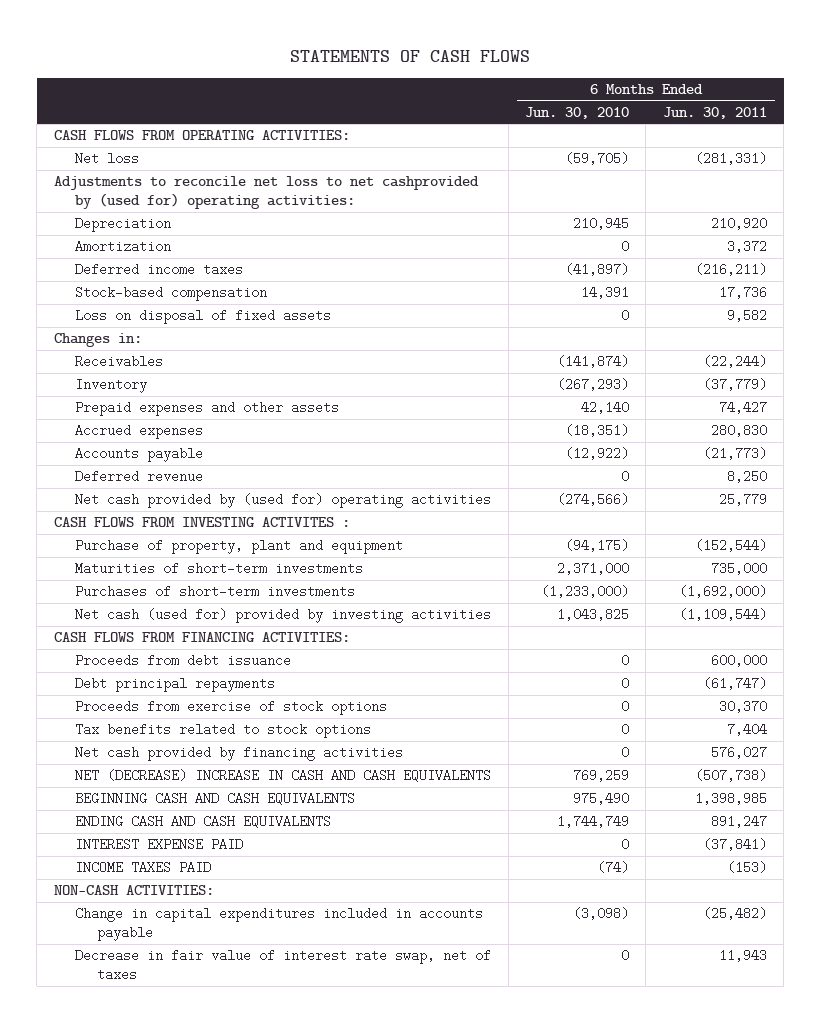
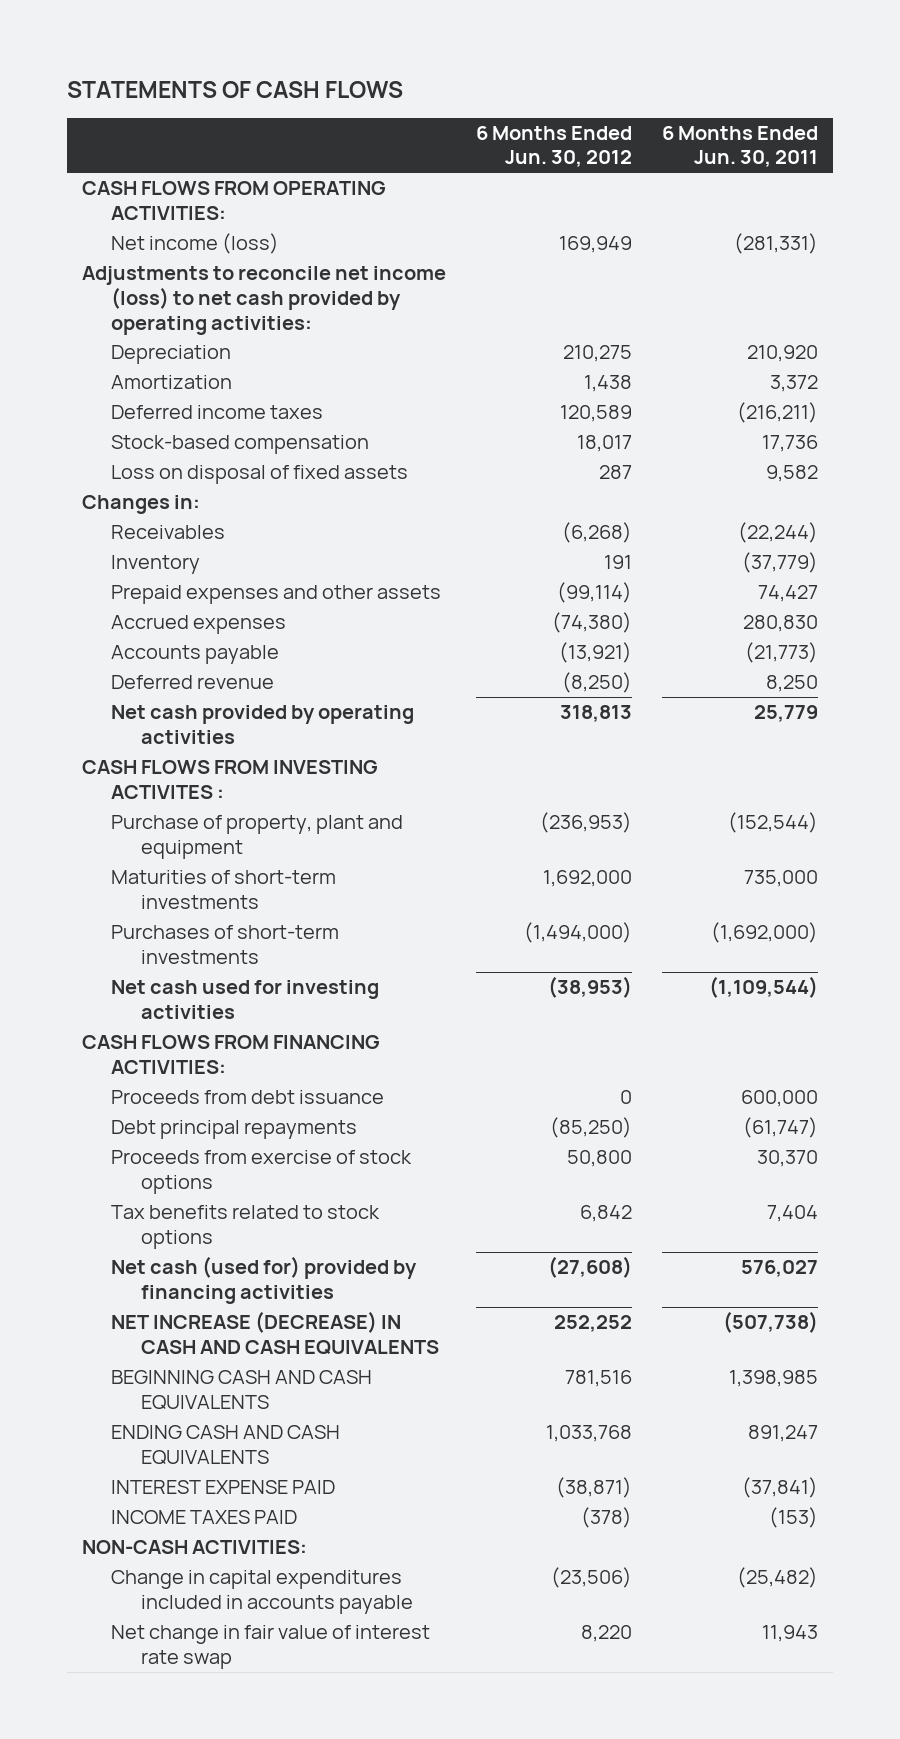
- | 6 Months Ended Jun. 30, 2010 | 6 Months Ended Jun. 30, 2011
+ | 6 Months Ended Jun. 30, 2012 | 6 Months Ended Jun. 30, 2011
- Net loss | (59,705) | (281,331)
- Adjustments to reconcile net loss to net cashprovided by (used for) operating activities:
+ Net income (loss) | 169,949 | (281,331)
+ Adjustments to reconcile net income (loss) to net cash provided by operating activities:
- Net cash provided by (used for) operating activities | (274,566) | 25,779
+ Net cash provided by operating activities | 318,813 | 25,779
- Net cash (used for) provided by investing activities | 1,043,825 | (1,109,544)
+ Net cash used for investing activities | (38,953) | (1,109,544)
- Net cash provided by financing activities | 0 | 576,027
- NET (DECREASE) INCREASE IN CASH AND CASH EQUIVALENTS | 769,259 | (507,738)
+ Net cash (used for) provided by financing activities | (27,608) | 576,027
+ NET INCREASE (DECREASE) IN CASH AND CASH EQUIVALENTS | 252,252 | (507,738)
- Decrease in fair value of interest rate swap, net of taxes | 0 | 11,943
+ Net change in fair value of interest rate swap | 8,220 | 11,943

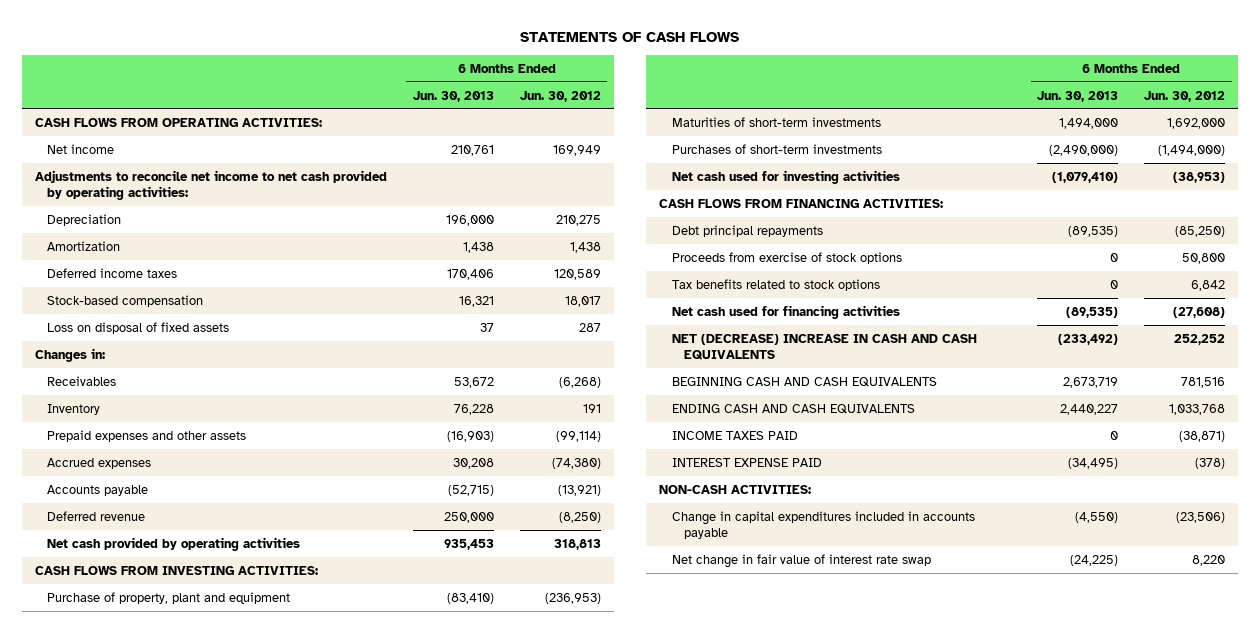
- | 6 Months Ended Jun. 30, 2012 | 6 Months Ended Jun. 30, 2011
+ | 6 Months Ended Jun. 30, 2013 | 6 Months Ended Jun. 30, 2012
- Net income (loss) | 169,949 | (281,331)
- Adjustments to reconcile net income (loss) to net cash provided by operating activities:
+ Net income | 210,761 | 169,949
+ Adjustments to reconcile net income to net cash provided by operating activities:
- CASH FLOWS FROM INVESTING ACTIVITES :
+ CASH FLOWS FROM INVESTING ACTIVITIES:
- Proceeds from debt issuance | 0 | 600,000
- Net cash (used for) provided by financing activities | (27,608) | 576,027
- NET INCREASE (DECREASE) IN CASH AND CASH EQUIVALENTS | 252,252 | (507,738)
+ Net cash used for financing activities | (89,535) | (27,608)
+ NET (DECREASE) INCREASE IN CASH AND CASH EQUIVALENTS | (233,492) | 252,252
- INTEREST EXPENSE PAID | (38,871) | (37,841)
- INCOME TAXES PAID | (378) | (153)
+ INCOME TAXES PAID | 0 | (38,871)
+ INTEREST EXPENSE PAID | (34,495) | (378)

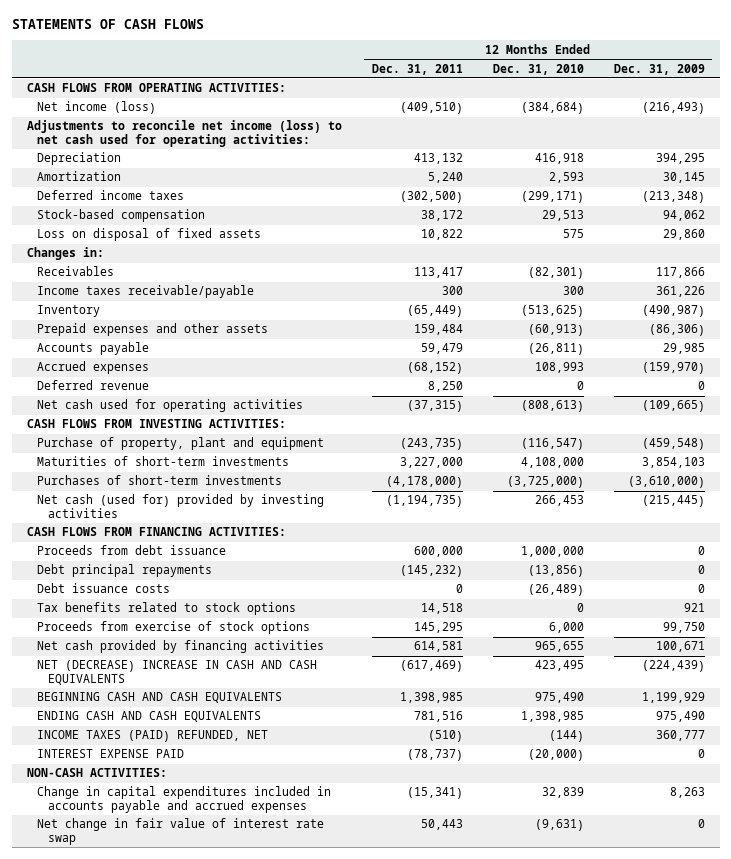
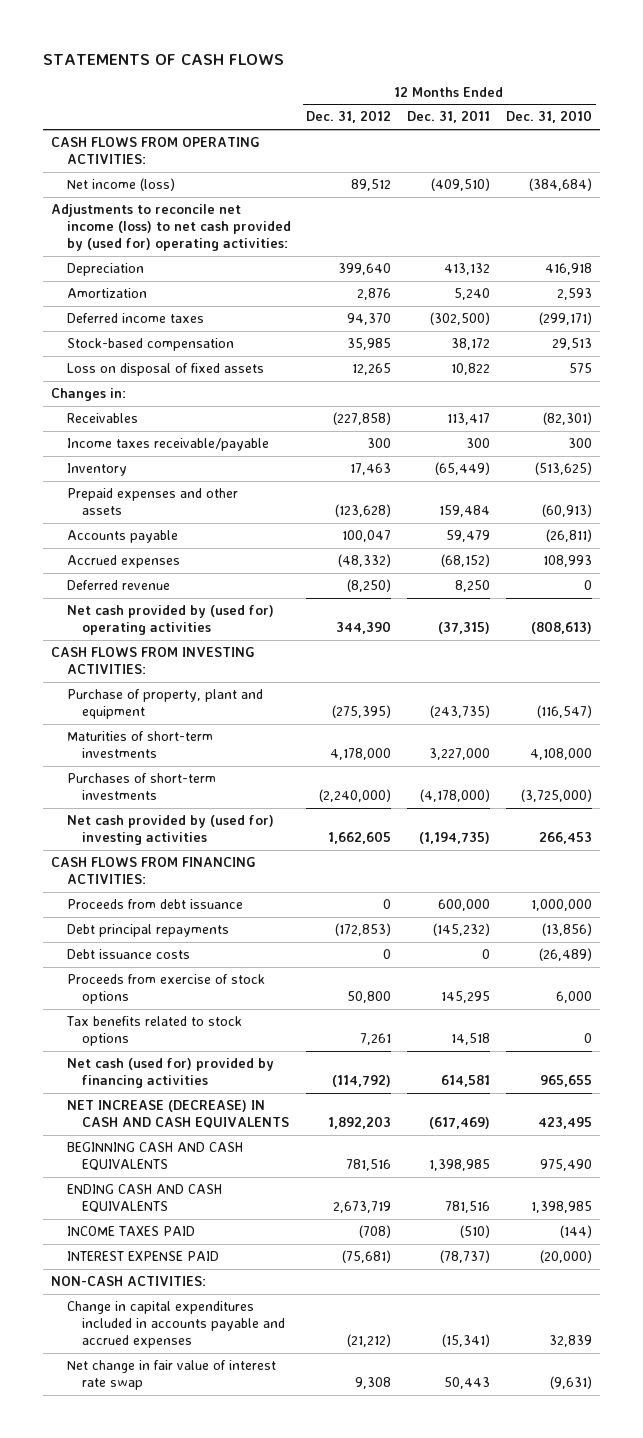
- | 12 Months Ended Dec. 31, 2011 | 12 Months Ended Dec. 31, 2010 | 12 Months Ended Dec. 31, 2009
+ | 12 Months Ended Dec. 31, 2012 | 12 Months Ended Dec. 31, 2011 | 12 Months Ended Dec. 31, 2010
- Adjustments to reconcile net income (loss) to net cash used for operating activities:
+ Adjustments to reconcile net income (loss) to net cash provided by (used for) operating activities:
- Net cash used for operating activities | (37,315) | (808,613) | (109,665)
+ Net cash provided by (used for) operating activities | 344,390 | (37,315) | (808,613)
- Net cash (used for) provided by investing activities | (1,194,735) | 266,453 | (215,445)
+ Net cash provided by (used for) investing activities | 1,662,605 | (1,194,735) | 266,453
- Net cash provided by financing activities | 614,581 | 965,655 | 100,671
- NET (DECREASE) INCREASE IN CASH AND CASH EQUIVALENTS | (617,469) | 423,495 | (224,439)
moved down: Tax benefits related to stock options | 7,261 | 14,518 | 0
+ Net cash (used for) provided by financing activities | (114,792) | 614,581 | 965,655
+ NET INCREASE (DECREASE) IN CASH AND CASH EQUIVALENTS | 1,892,203 | (617,469) | 423,495
- INCOME TAXES (PAID) REFUNDED, NET | (510) | (144) | 360,777
+ INCOME TAXES PAID | (708) | (510) | (144)

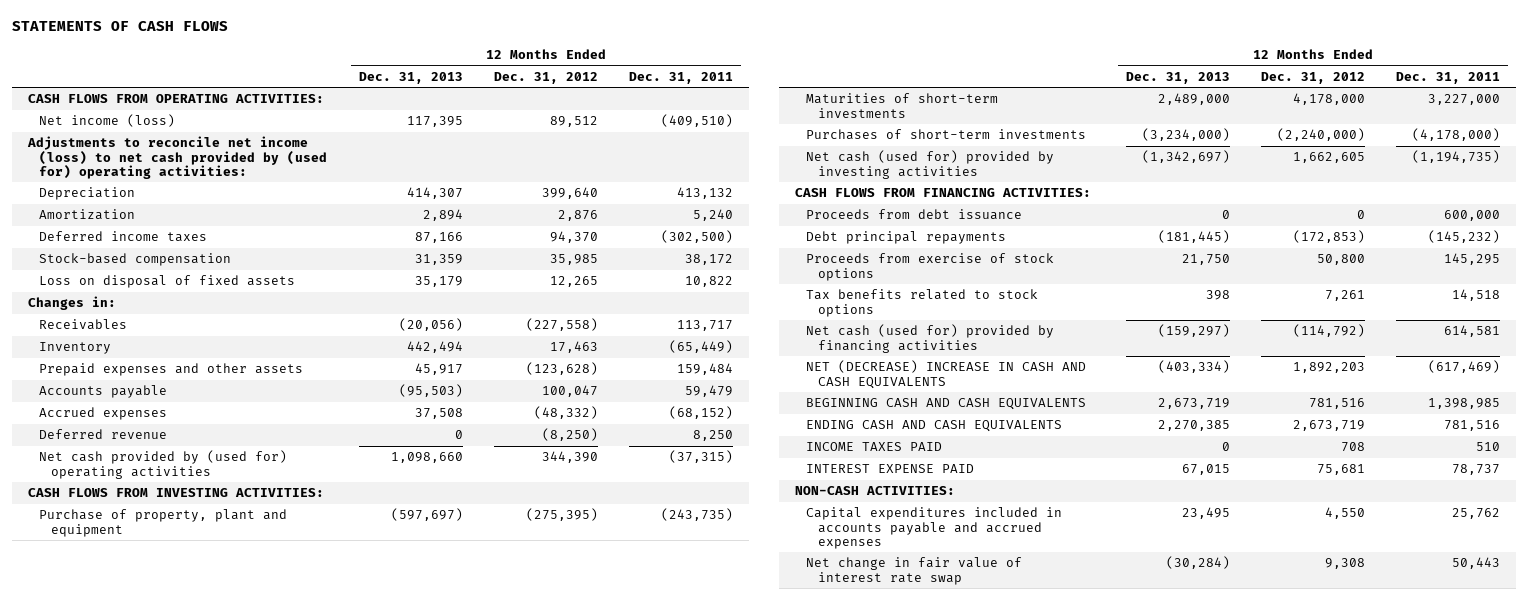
- | 12 Months Ended Dec. 31, 2012 | 12 Months Ended Dec. 31, 2011 | 12 Months Ended Dec. 31, 2010
+ | 12 Months Ended Dec. 31, 2013 | 12 Months Ended Dec. 31, 2012 | 12 Months Ended Dec. 31, 2011
- Receivables | (227,858) | 113,417 | (82,301)
- Income taxes receivable/payable | 300 | 300 | 300
+ Receivables | (20,056) | (227,558) | 113,717
- Net cash provided by (used for) investing activities | 1,662,605 | (1,194,735) | 266,453
+ Net cash (used for) provided by investing activities | (1,342,697) | 1,662,605 | (1,194,735)
- Debt issuance costs | 0 | 0 | (26,489)
- NET INCREASE (DECREASE) IN CASH AND CASH EQUIVALENTS | 1,892,203 | (617,469) | 423,495
+ NET (DECREASE) INCREASE IN CASH AND CASH EQUIVALENTS | (403,334) | 1,892,203 | (617,469)
- INCOME TAXES PAID | (708) | (510) | (144)
- INTEREST EXPENSE PAID | (75,681) | (78,737) | (20,000)
+ INCOME TAXES PAID | 0 | 708 | 510
+ INTEREST EXPENSE PAID | 67,015 | 75,681 | 78,737
- Change in capital expenditures included in accounts payable and accrued expenses | (21,212) | (15,341) | 32,839
+ Capital expenditures included in accounts payable and accrued expenses | 23,495 | 4,550 | 25,762

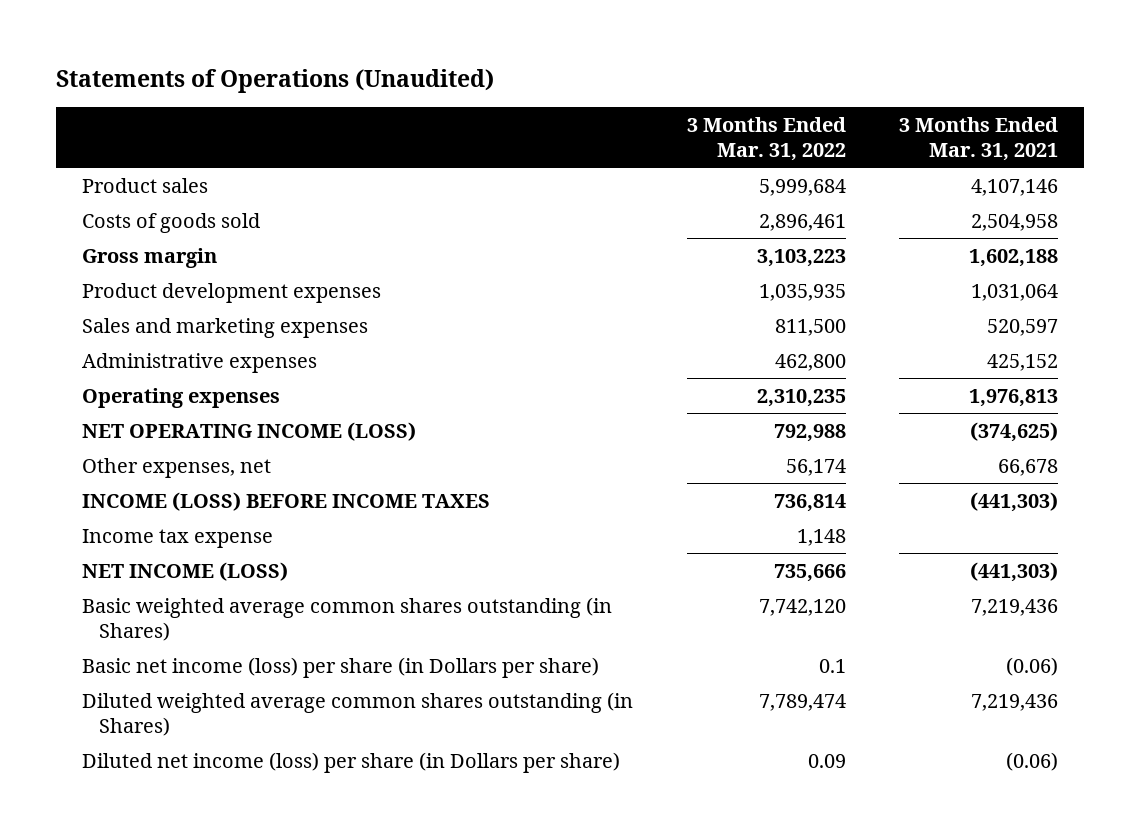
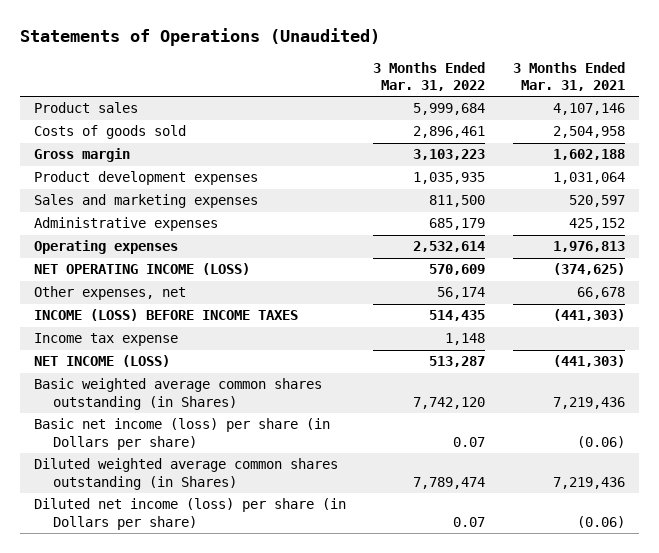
- Administrative expenses | 462,800 | 425,152
- Operating expenses | 2,310,235 | 1,976,813
- NET OPERATING INCOME (LOSS) | 792,988 | (374,625)
+ Administrative expenses | 685,179 | 425,152
+ Operating expenses | 2,532,614 | 1,976,813
+ NET OPERATING INCOME (LOSS) | 570,609 | (374,625)
- INCOME (LOSS) BEFORE INCOME TAXES | 736,814 | (441,303)
+ INCOME (LOSS) BEFORE INCOME TAXES | 514,435 | (441,303)
- NET INCOME (LOSS) | 735,666 | (441,303)
+ NET INCOME (LOSS) | 513,287 | (441,303)
- Basic net income (loss) per share (in Dollars per share) | 0.1 | (0.06)
+ Basic net income (loss) per share (in Dollars per share) | 0.07 | (0.06)
- Diluted net income (loss) per share (in Dollars per share) | 0.09 | (0.06)
+ Diluted net income (loss) per share (in Dollars per share) | 0.07 | (0.06)

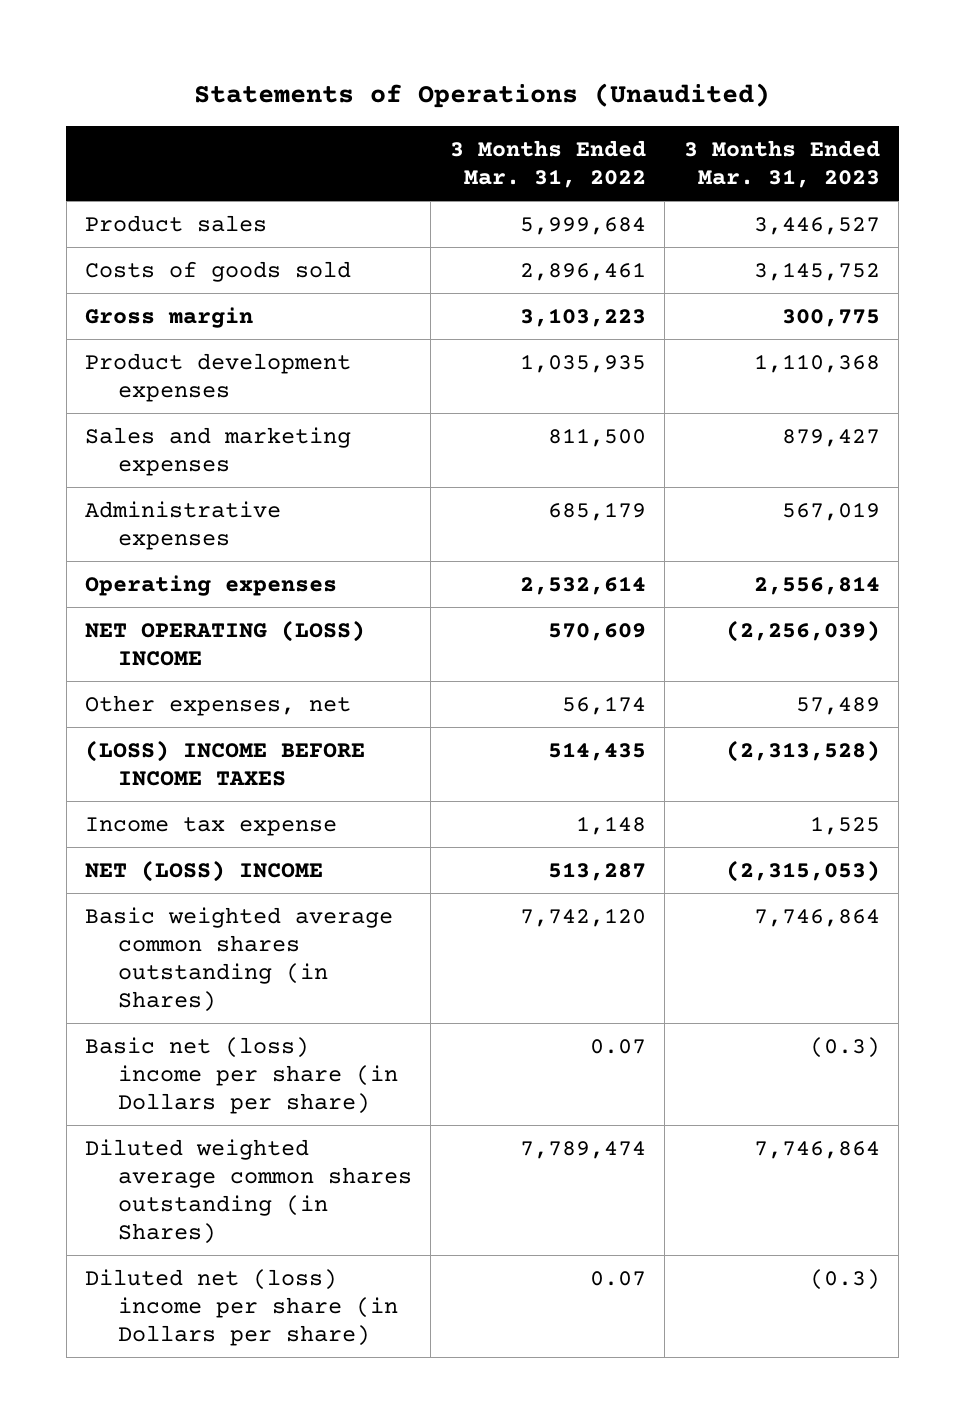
- | 3 Months Ended Mar. 31, 2022 | 3 Months Ended Mar. 31, 2021
+ | 3 Months Ended Mar. 31, 2022 | 3 Months Ended Mar. 31, 2023
- NET OPERATING INCOME (LOSS) | 570,609 | (374,625)
+ NET OPERATING (LOSS) INCOME | 570,609 | (2,256,039)
- INCOME (LOSS) BEFORE INCOME TAXES | 514,435 | (441,303)
+ (LOSS) INCOME BEFORE INCOME TAXES | 514,435 | (2,313,528)
- NET INCOME (LOSS) | 513,287 | (441,303)
+ NET (LOSS) INCOME | 513,287 | (2,315,053)
- Basic net income (loss) per share (in Dollars per share) | 0.07 | (0.06)
+ Basic net (loss) income per share (in Dollars per share) | 0.07 | (0.3)
- Diluted net income (loss) per share (in Dollars per share) | 0.07 | (0.06)
+ Diluted net (loss) income per share (in Dollars per share) | 0.07 | (0.3)

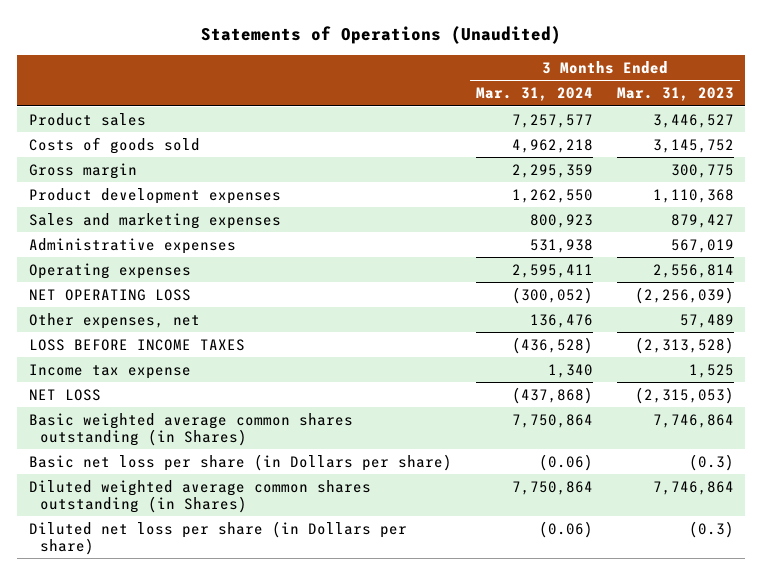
- | 3 Months Ended Mar. 31, 2022 | 3 Months Ended Mar. 31, 2023
+ | 3 Months Ended Mar. 31, 2024 | 3 Months Ended Mar. 31, 2023
- NET OPERATING (LOSS) INCOME | 570,609 | (2,256,039)
+ NET OPERATING LOSS | (300,052) | (2,256,039)
- (LOSS) INCOME BEFORE INCOME TAXES | 514,435 | (2,313,528)
+ LOSS BEFORE INCOME TAXES | (436,528) | (2,313,528)
- NET (LOSS) INCOME | 513,287 | (2,315,053)
+ NET LOSS | (437,868) | (2,315,053)
- Basic net (loss) income per share (in Dollars per share) | 0.07 | (0.3)
+ Basic net loss per share (in Dollars per share) | (0.06) | (0.3)
- Diluted net (loss) income per share (in Dollars per share) | 0.07 | (0.3)
+ Diluted net loss per share (in Dollars per share) | (0.06) | (0.3)

